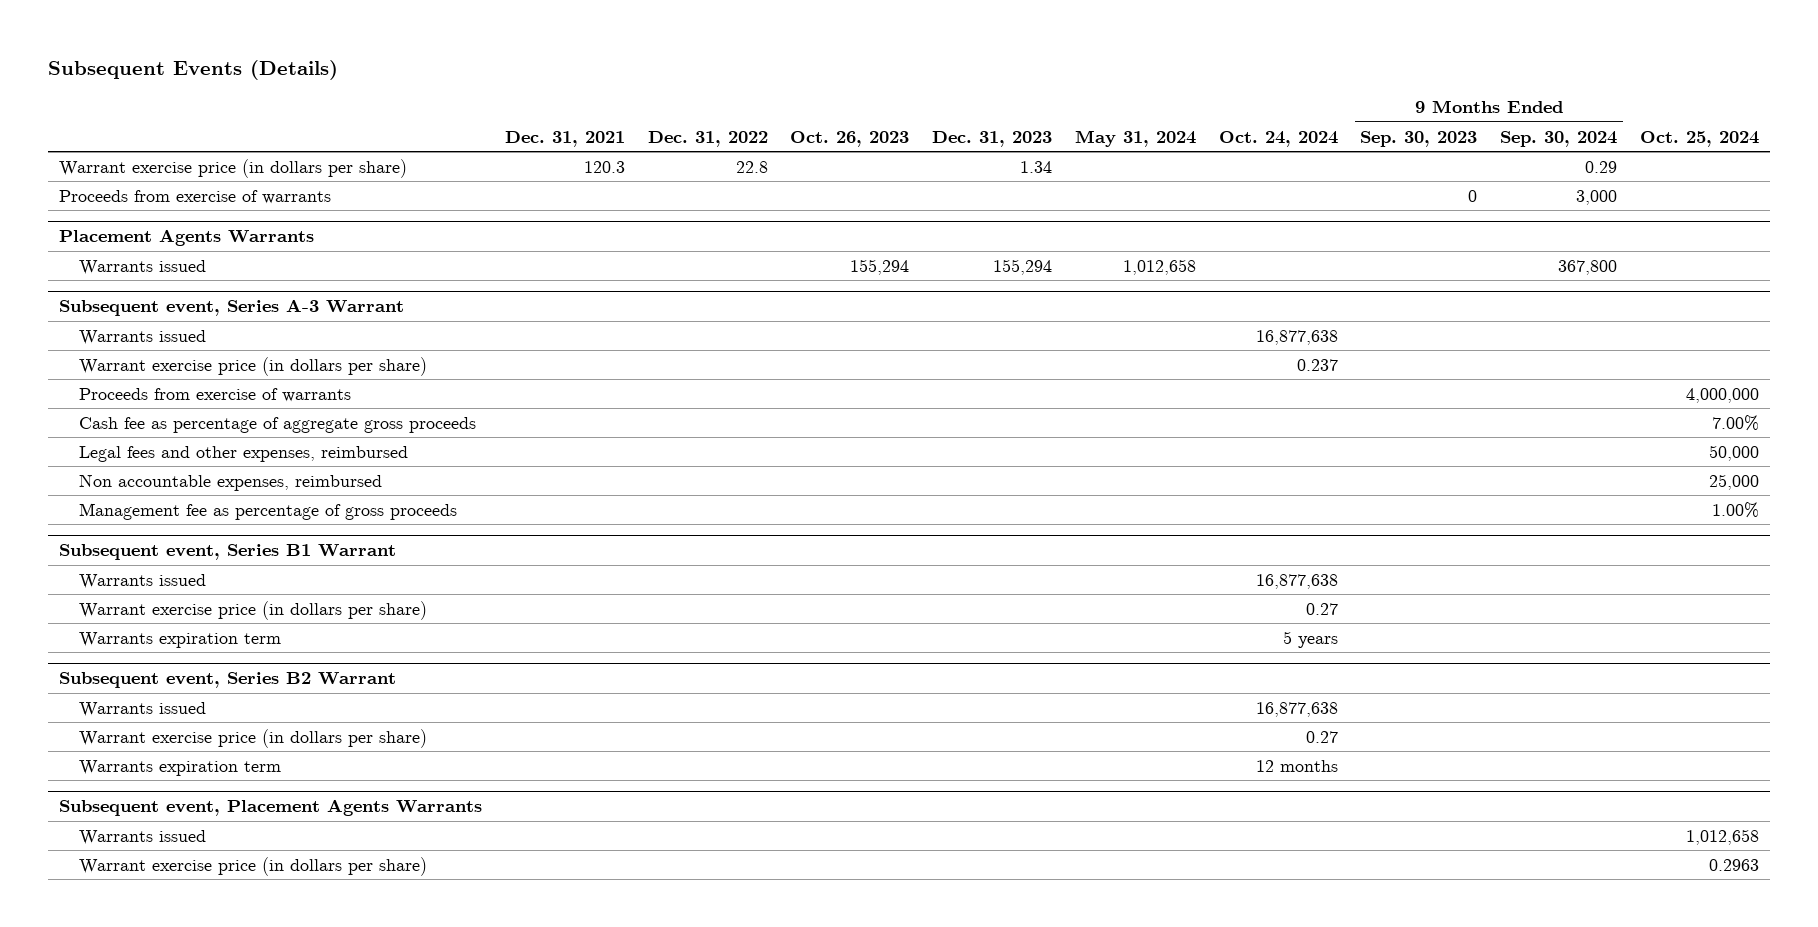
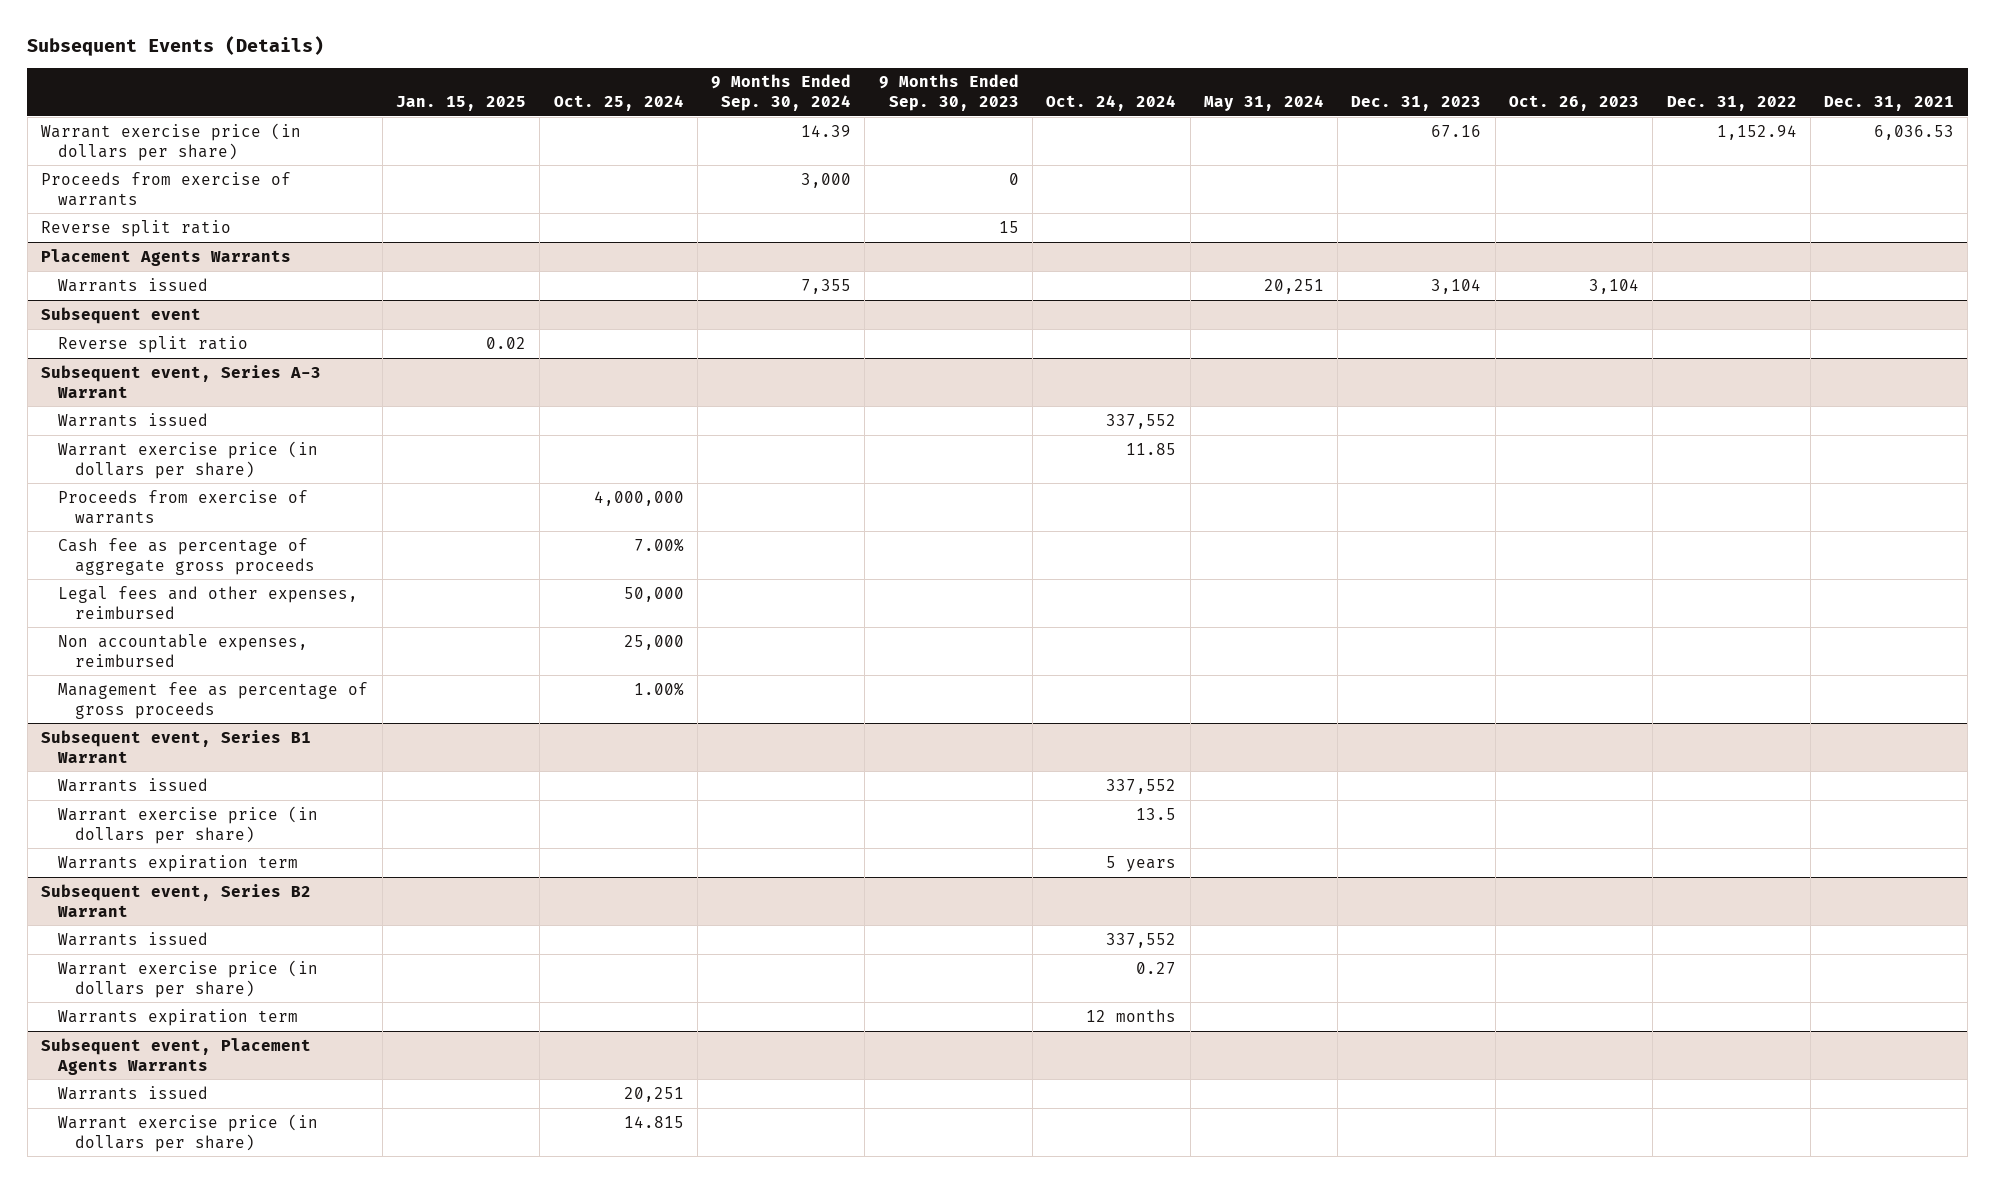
- | Dec. 31, 2021 | Dec. 31, 2022 | Oct. 26, 2023 | Dec. 31, 2023 | May 31, 2024 | Oct. 24, 2024 | 9 Months Ended Sep. 30, 2023 | 9 Months Ended Sep. 30, 2024 | Oct. 25, 2024
+ | Jan. 15, 2025 | Oct. 25, 2024 | 9 Months Ended Sep. 30, 2024 | 9 Months Ended Sep. 30, 2023 | Oct. 24, 2024 | May 31, 2024 | Dec. 31, 2023 | Oct. 26, 2023 | Dec. 31, 2022 | Dec. 31, 2021
- Warrant exercise price (in dollars per share) | 120.3 | 22.8 | | 1.34 | | | | 0.29 |
+ Warrant exercise price (in dollars per share) | | | 14.39 | | | | 67.16 | | 1,152.94 | 6,036.53
+ Reverse split ratio | | | | 15 | | | | | |
@ Placement Agents Warrants
- Warrants issued | | | 155,294 | 155,294 | 1,012,658 | | | 367,800 |
+ Warrants issued | | | 7,355 | | | 20,251 | 3,104 | 3,104 | |
+ Subsequent event
+ Reverse split ratio | 0.02 | | | | | | | | |
@ Subsequent event, Series A-3 Warrant
- Warrants issued | | | | | | 16,877,638 | | |
- Warrant exercise price (in dollars per share) | | | | | | 0.237 | | |
+ Warrants issued | | | | | 337,552 | | | | |
+ Warrant exercise price (in dollars per share) | | | | | 11.85 | | | | |
@ Subsequent event, Series B1 Warrant
- Warrants issued | | | | | | 16,877,638 | | |
- Warrant exercise price (in dollars per share) | | | | | | 0.27 | | |
+ Warrants issued | | | | | 337,552 | | | | |
+ Warrant exercise price (in dollars per share) | | | | | 13.5 | | | | |
@ Subsequent event, Series B2 Warrant
- Warrants issued | | | | | | 16,877,638 | | |
+ Warrants issued | | | | | 337,552 | | | | |
@ Subsequent event, Placement Agents Warrants
- Warrants issued | | | | | | | | | 1,012,658
- Warrant exercise price (in dollars per share) | | | | | | | | | 0.2963
+ Warrants issued | | 20,251 | | | | | | | |
+ Warrant exercise price (in dollars per share) | | 14.815 | | | | | | | |

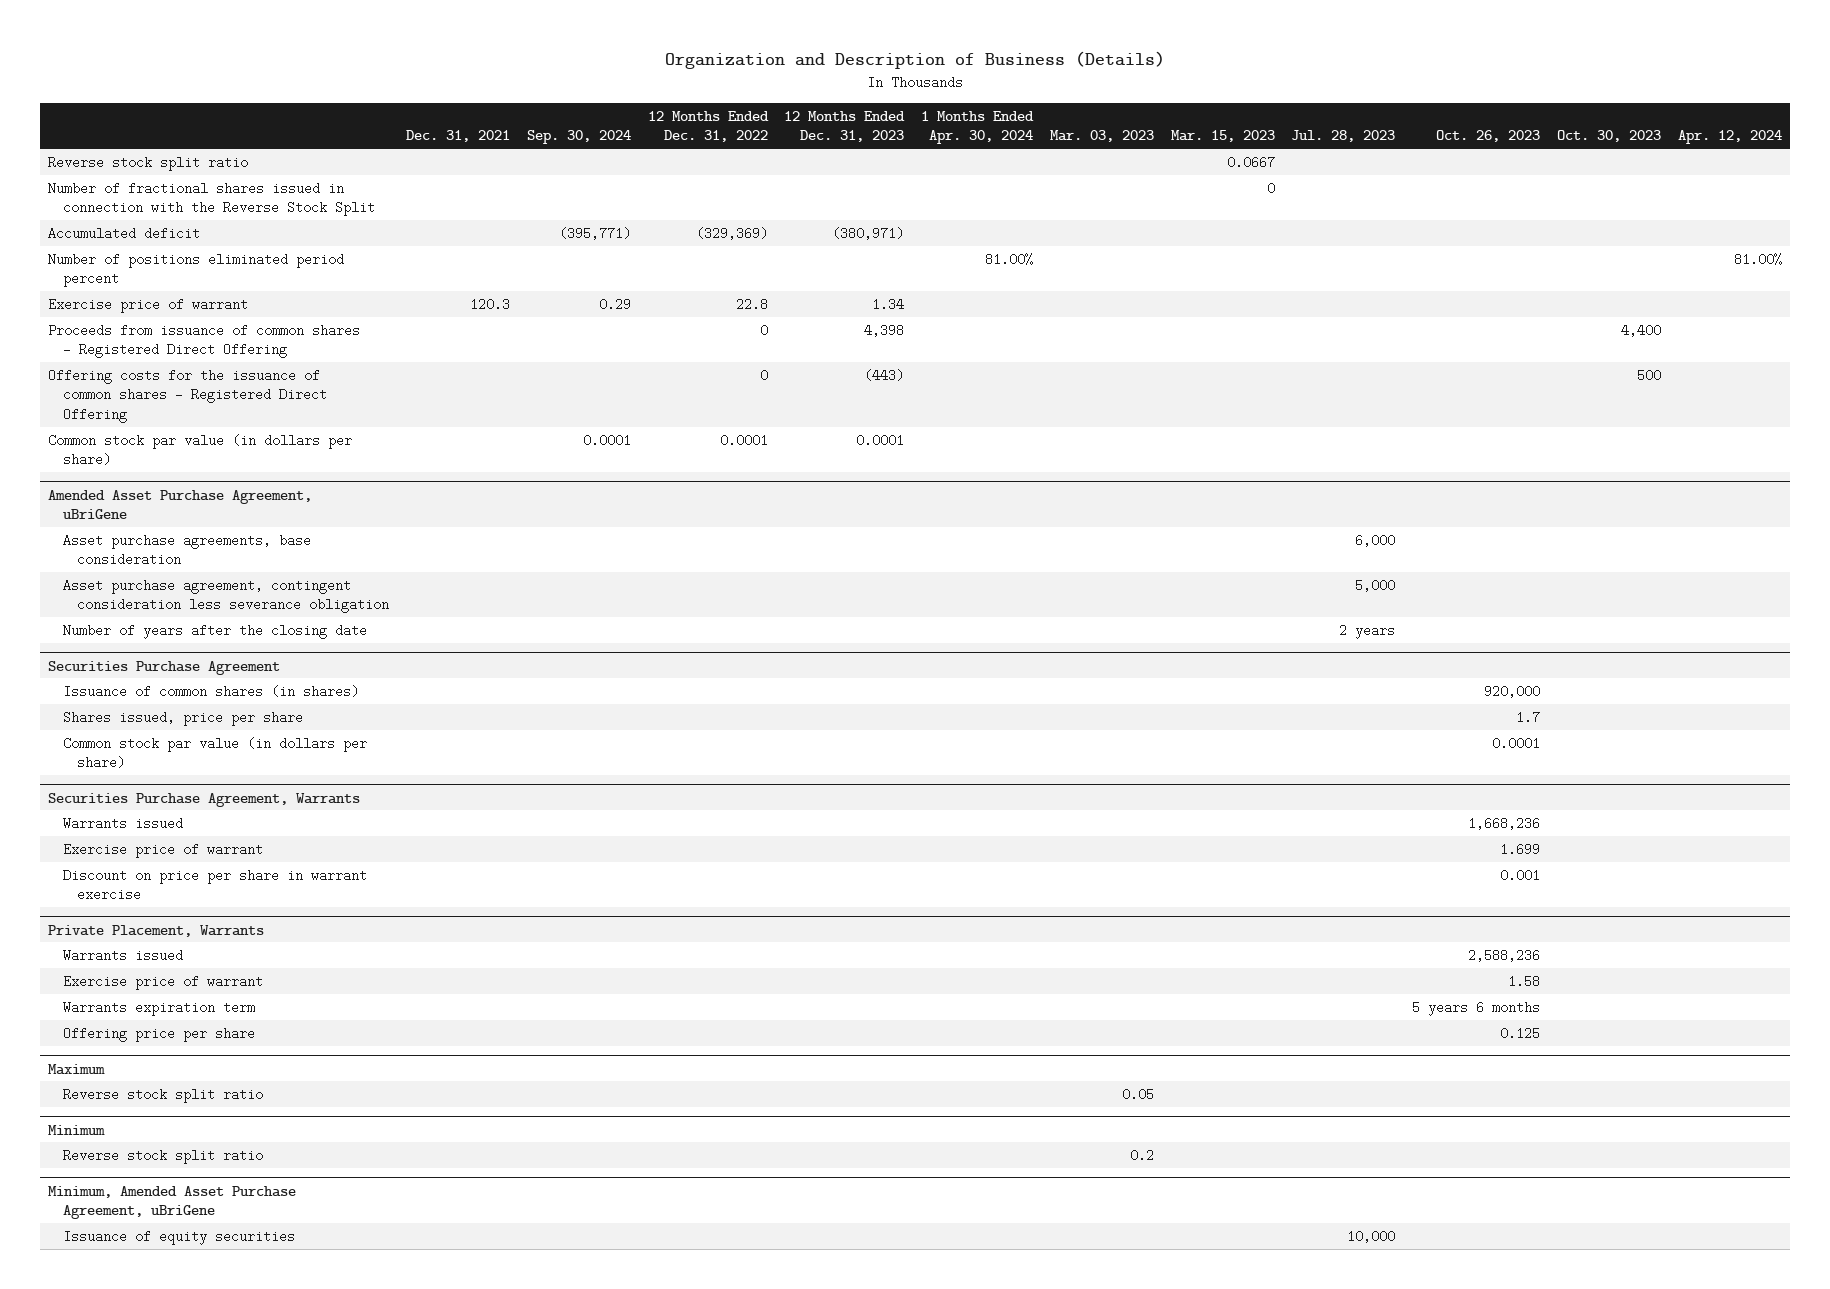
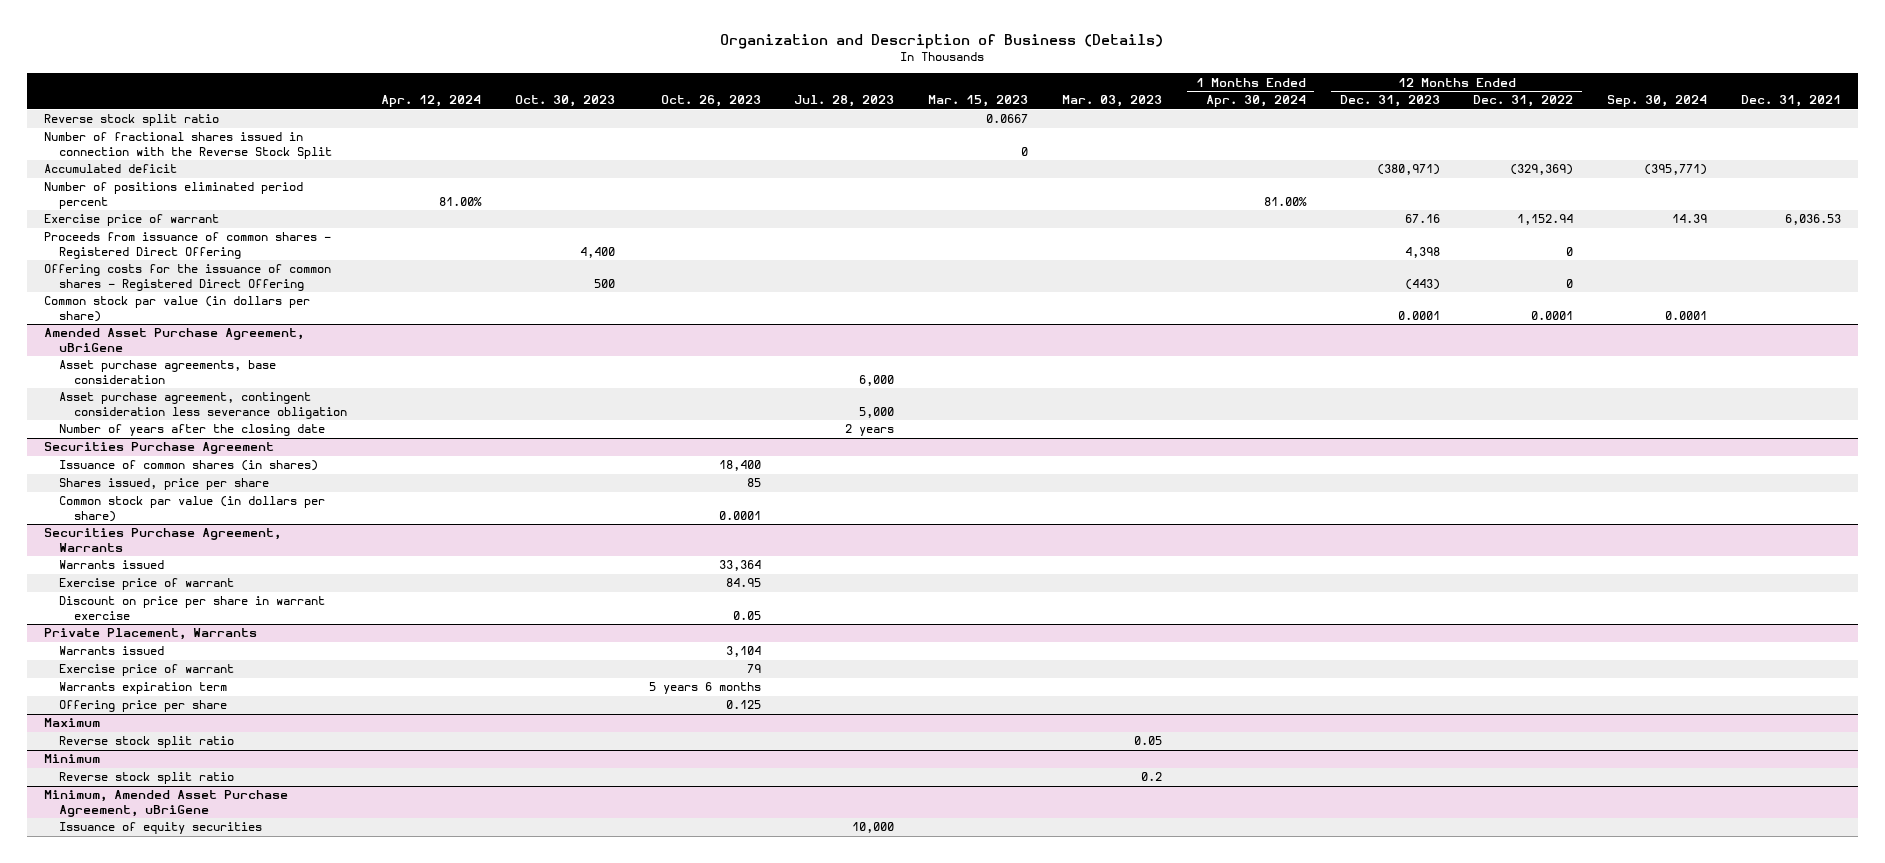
- | Dec. 31, 2021 | Sep. 30, 2024 | 12 Months Ended Dec. 31, 2022 | 12 Months Ended Dec. 31, 2023 | 1 Months Ended Apr. 30, 2024 | Mar. 03, 2023 | Mar. 15, 2023 | Jul. 28, 2023 | Oct. 26, 2023 | Oct. 30, 2023 | Apr. 12, 2024
+ | Apr. 12, 2024 | Oct. 30, 2023 | Oct. 26, 2023 | Jul. 28, 2023 | Mar. 15, 2023 | Mar. 03, 2023 | 1 Months Ended Apr. 30, 2024 | 12 Months Ended Dec. 31, 2023 | 12 Months Ended Dec. 31, 2022 | Sep. 30, 2024 | Dec. 31, 2021
- Exercise price of warrant | 120.3 | 0.29 | 22.8 | 1.34 | | | | | | |
+ Exercise price of warrant | | | | | | | | 67.16 | 1,152.94 | 14.39 | 6,036.53
@ Securities Purchase Agreement
- Issuance of common shares (in shares) | | | | | | | | | 920,000 | |
- Shares issued, price per share | | | | | | | | | 1.7 | |
+ Issuance of common shares (in shares) | | | 18,400 | | | | | | | |
+ Shares issued, price per share | | | 85 | | | | | | | |
@ Securities Purchase Agreement, Warrants
- Warrants issued | | | | | | | | | 1,668,236 | |
- Exercise price of warrant | | | | | | | | | 1.699 | |
- Discount on price per share in warrant exercise | | | | | | | | | 0.001 | |
+ Warrants issued | | | 33,364 | | | | | | | |
+ Exercise price of warrant | | | 84.95 | | | | | | | |
+ Discount on price per share in warrant exercise | | | 0.05 | | | | | | | |
@ Private Placement, Warrants
- Warrants issued | | | | | | | | | 2,588,236 | |
- Exercise price of warrant | | | | | | | | | 1.58 | |
+ Warrants issued | | | 3,104 | | | | | | | |
+ Exercise price of warrant | | | 79 | | | | | | | |

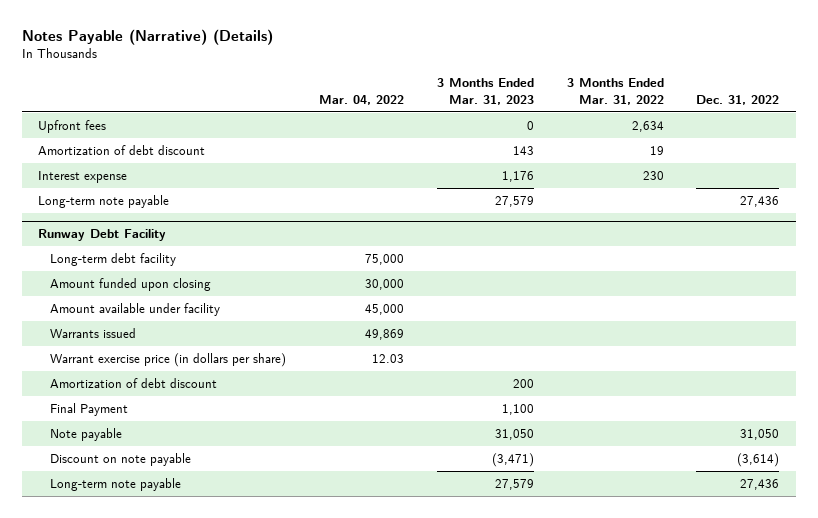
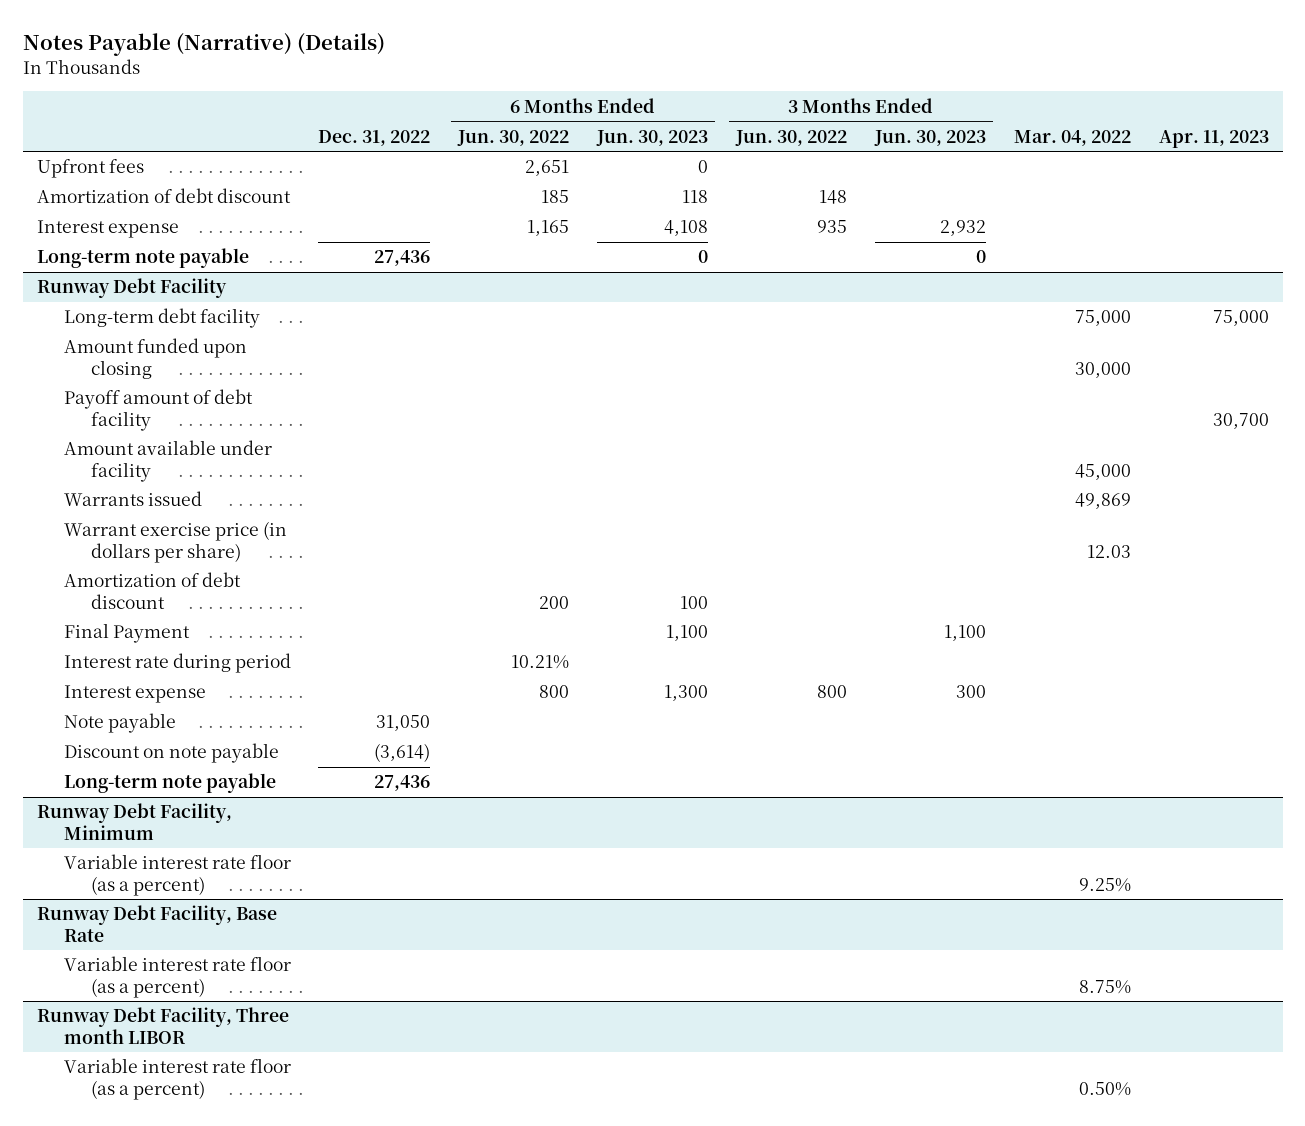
- | Mar. 04, 2022 | 3 Months Ended Mar. 31, 2023 | 3 Months Ended Mar. 31, 2022 | Dec. 31, 2022
+ | Dec. 31, 2022 | 6 Months Ended Jun. 30, 2022 | 6 Months Ended Jun. 30, 2023 | 3 Months Ended Jun. 30, 2022 | 3 Months Ended Jun. 30, 2023 | Mar. 04, 2022 | Apr. 11, 2023
@ Runway Debt Facility
+ Payoff amount of debt facility | | | | | | | 30,700
+ Interest rate during period | | 10.21% | | | | |
+ Interest expense | | 800 | 1,300 | 800 | 300 | |
+ Runway Debt Facility, Minimum
+ Variable interest rate floor (as a percent) | | | | | | 9.25% |
+ Runway Debt Facility, Base Rate
+ Variable interest rate floor (as a percent) | | | | | | 8.75% |
+ Runway Debt Facility, Three month LIBOR
+ Variable interest rate floor (as a percent) | | | | | | 0.50% |

